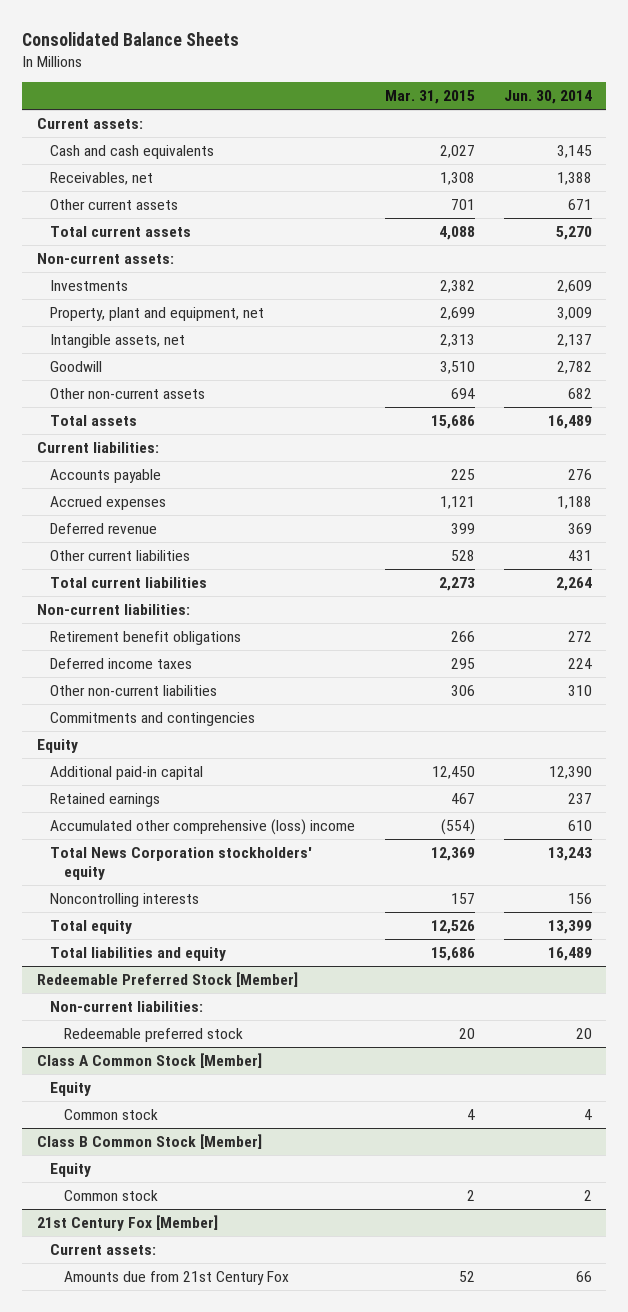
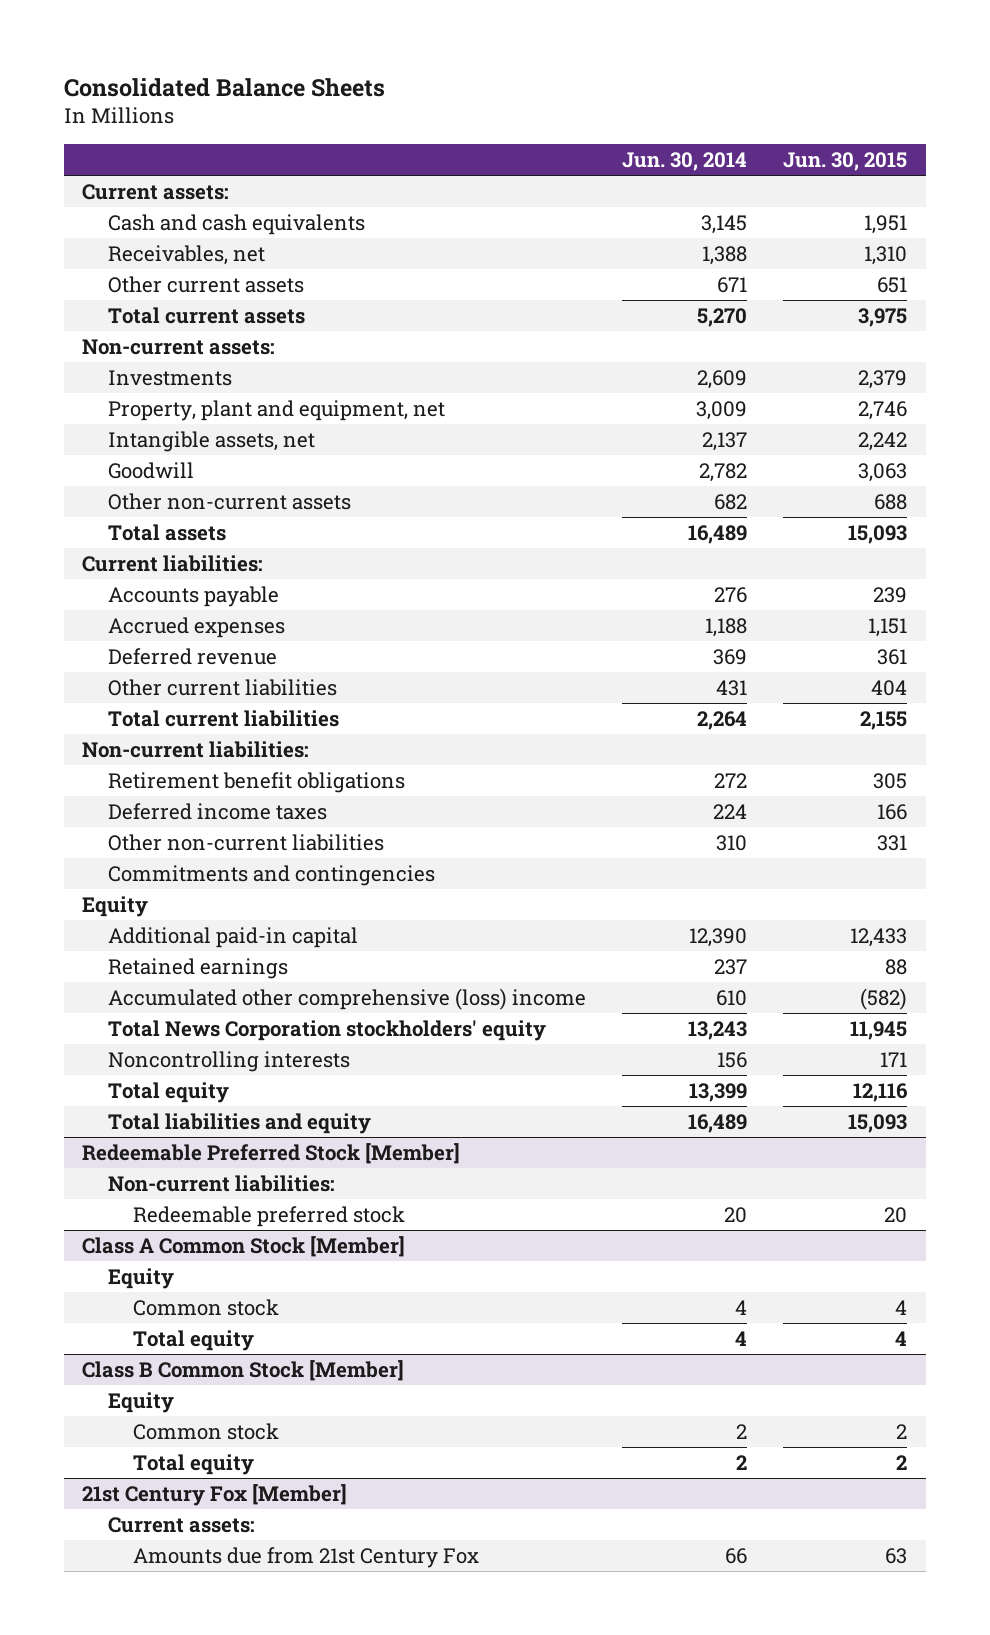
- | Mar. 31, 2015 | Jun. 30, 2014
+ | Jun. 30, 2014 | Jun. 30, 2015
@ Class A Common Stock [Member]
+ Total equity | 4 | 4
@ Class B Common Stock [Member]
+ Total equity | 2 | 2

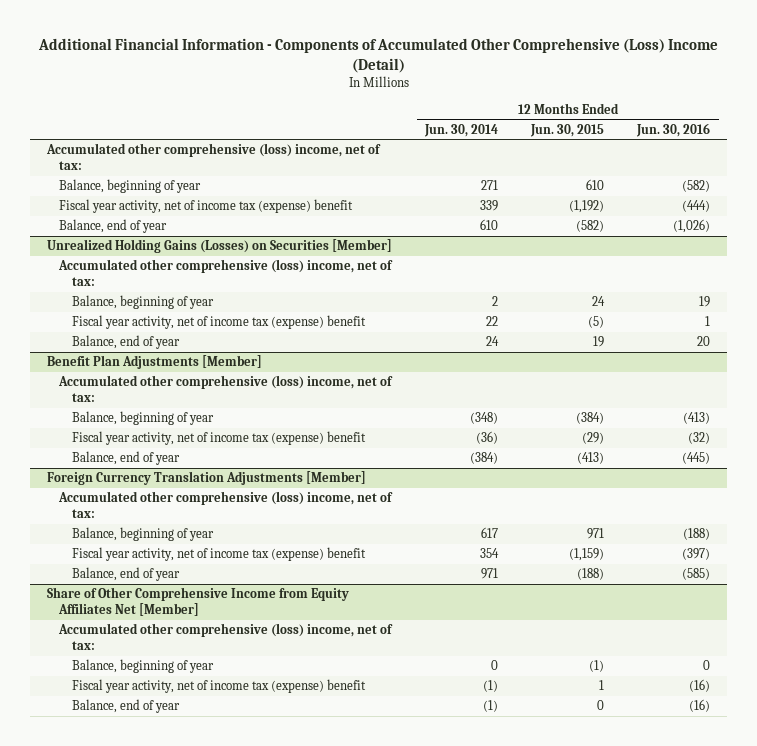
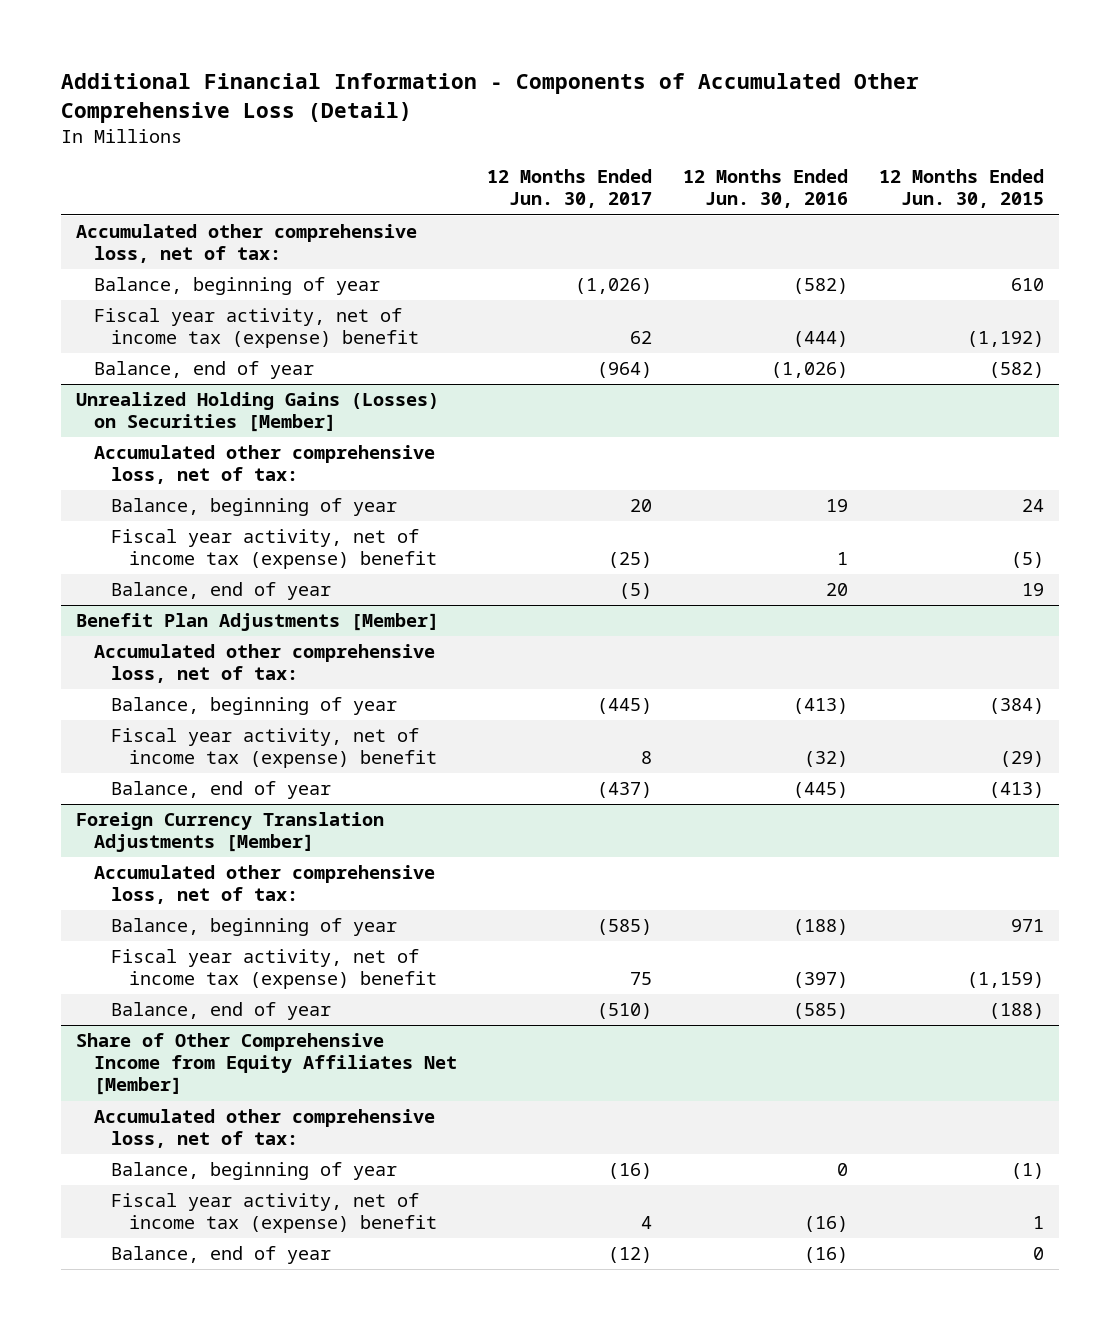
- Additional Financial Information - Components of Accumulated Other Comprehensive (Loss) Income (Detail)
+ Additional Financial Information - Components of Accumulated Other Comprehensive Loss (Detail)
- | 12 Months Ended Jun. 30, 2014 | 12 Months Ended Jun. 30, 2015 | 12 Months Ended Jun. 30, 2016
+ | 12 Months Ended Jun. 30, 2017 | 12 Months Ended Jun. 30, 2016 | 12 Months Ended Jun. 30, 2015
- Accumulated other comprehensive (loss) income, net of tax:
+ Accumulated other comprehensive loss, net of tax:
@ Unrealized Holding Gains (Losses) on Securities [Member]
- Accumulated other comprehensive (loss) income, net of tax:
+ Accumulated other comprehensive loss, net of tax:
@ Benefit Plan Adjustments [Member]
- Accumulated other comprehensive (loss) income, net of tax:
+ Accumulated other comprehensive loss, net of tax:
@ Foreign Currency Translation Adjustments [Member]
- Accumulated other comprehensive (loss) income, net of tax:
+ Accumulated other comprehensive loss, net of tax:
@ Share of Other Comprehensive Income from Equity Affiliates Net [Member]
- Accumulated other comprehensive (loss) income, net of tax:
+ Accumulated other comprehensive loss, net of tax:

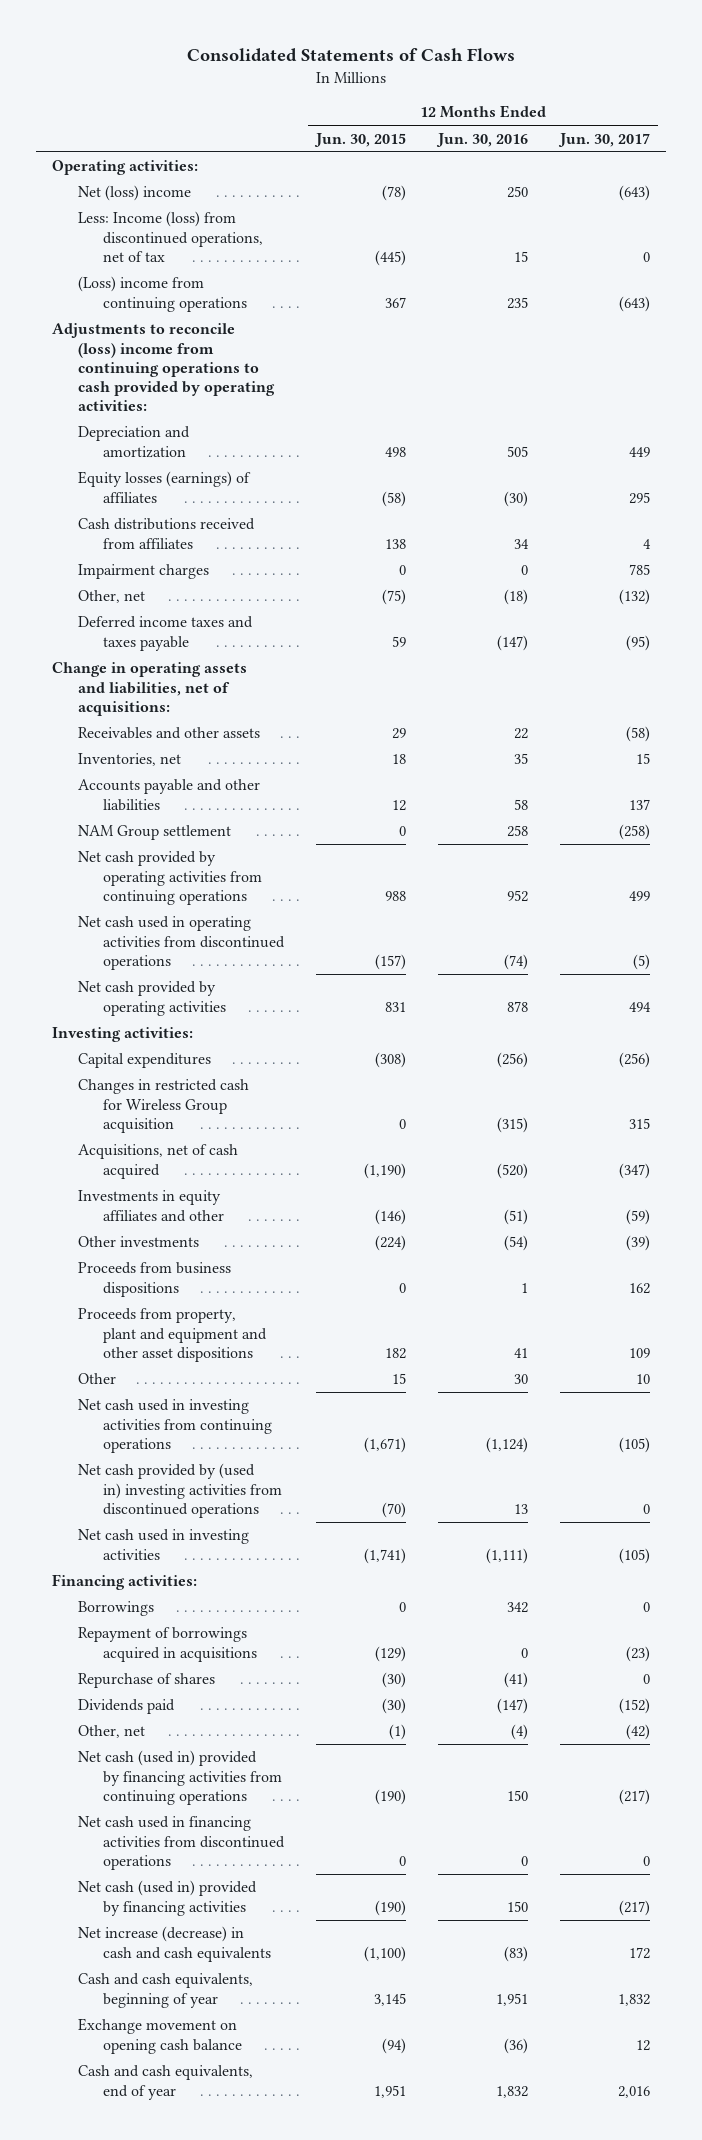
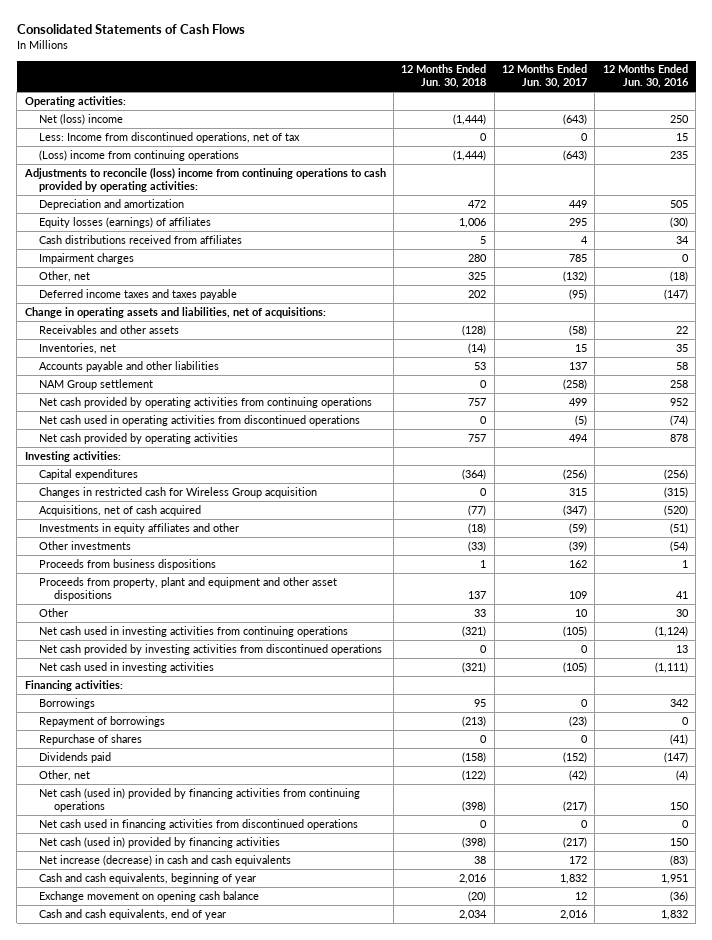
- | 12 Months Ended Jun. 30, 2015 | 12 Months Ended Jun. 30, 2016 | 12 Months Ended Jun. 30, 2017
+ | 12 Months Ended Jun. 30, 2018 | 12 Months Ended Jun. 30, 2017 | 12 Months Ended Jun. 30, 2016
- Less: Income (loss) from discontinued operations, net of tax | (445) | 15 | 0
+ Less: Income from discontinued operations, net of tax | 0 | 0 | 15
- Net cash provided by (used in) investing activities from discontinued operations | (70) | 13 | 0
+ Net cash provided by investing activities from discontinued operations | 0 | 0 | 13
- Repayment of borrowings acquired in acquisitions | (129) | 0 | (23)
+ Repayment of borrowings | (213) | (23) | 0

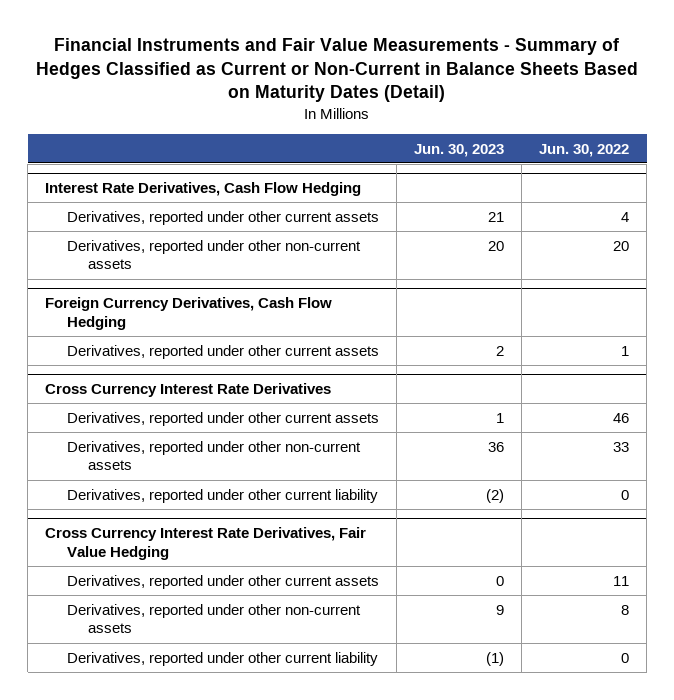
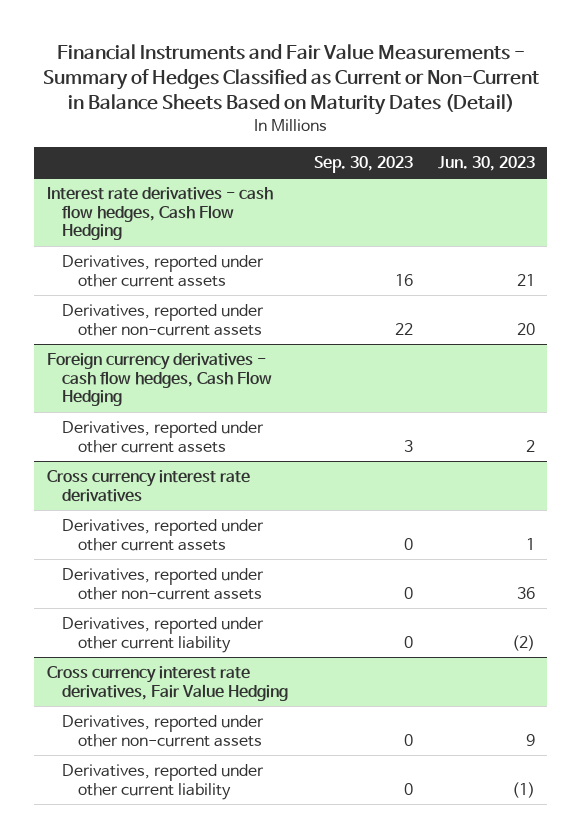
- | Jun. 30, 2023 | Jun. 30, 2022
+ | Sep. 30, 2023 | Jun. 30, 2023
- Interest Rate Derivatives, Cash Flow Hedging
+ Interest rate derivatives - cash flow hedges, Cash Flow Hedging
- Foreign Currency Derivatives, Cash Flow Hedging
+ Foreign currency derivatives - cash flow hedges, Cash Flow Hedging
- Cross Currency Interest Rate Derivatives
+ Cross currency interest rate derivatives
- Cross Currency Interest Rate Derivatives, Fair Value Hedging
- Derivatives, reported under other current assets | 0 | 11
+ Cross currency interest rate derivatives, Fair Value Hedging

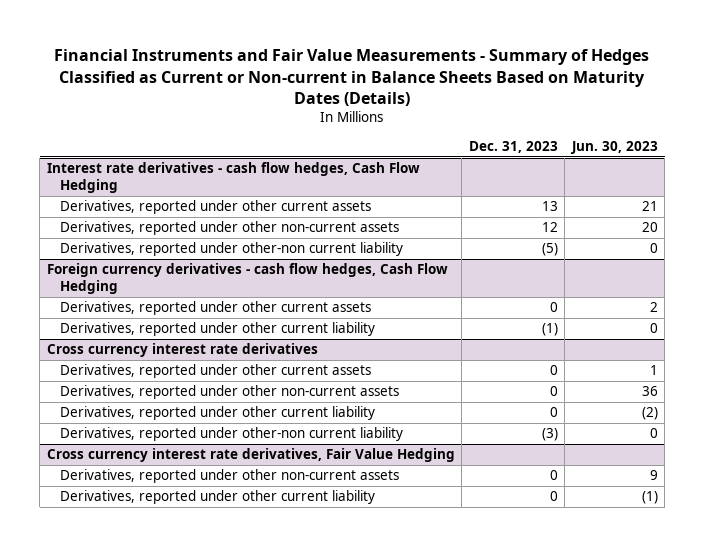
- Financial Instruments and Fair Value Measurements - Summary of Hedges Classified as Current or Non-Current in Balance Sheets Based on Maturity Dates (Detail)
+ Financial Instruments and Fair Value Measurements - Summary of Hedges Classified as Current or Non-current in Balance Sheets Based on Maturity Dates (Details)
- | Sep. 30, 2023 | Jun. 30, 2023
+ | Dec. 31, 2023 | Jun. 30, 2023
@ Interest rate derivatives - cash flow hedges, Cash Flow Hedging
+ Derivatives, reported under other-non current liability | (5) | 0
@ Foreign currency derivatives - cash flow hedges, Cash Flow Hedging
+ Derivatives, reported under other current liability | (1) | 0
@ Cross currency interest rate derivatives
+ Derivatives, reported under other-non current liability | (3) | 0

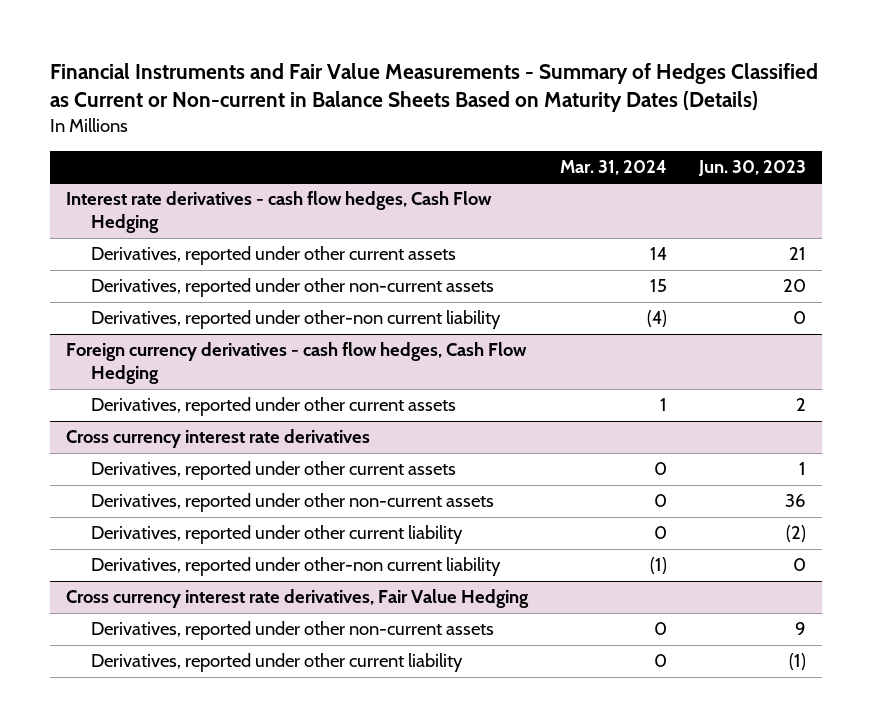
- | Dec. 31, 2023 | Jun. 30, 2023
+ | Mar. 31, 2024 | Jun. 30, 2023
@ Foreign currency derivatives - cash flow hedges, Cash Flow Hedging
- Derivatives, reported under other current liability | (1) | 0

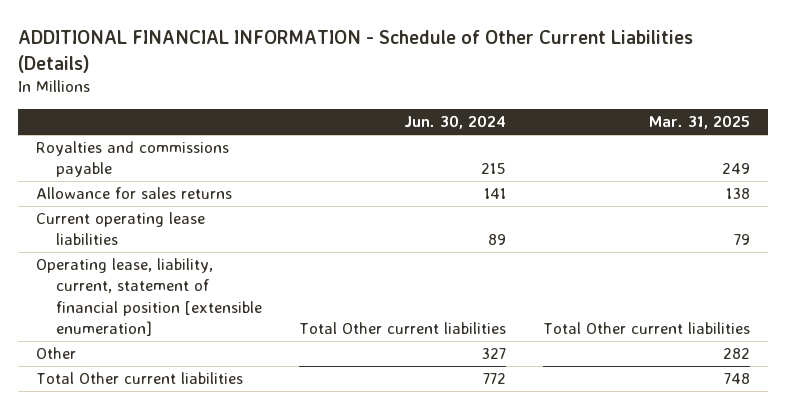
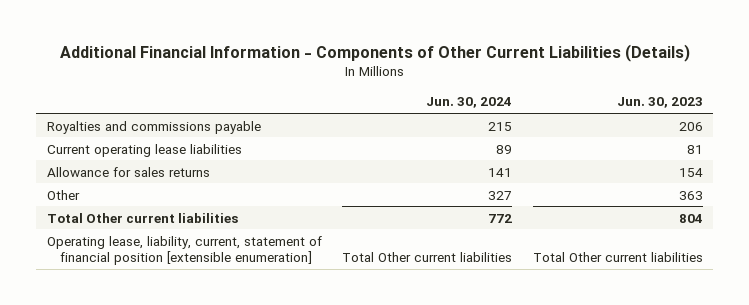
- ADDITIONAL FINANCIAL INFORMATION - Schedule of Other Current Liabilities (Details)
+ Additional Financial Information - Components of Other Current Liabilities (Details)
- | Jun. 30, 2024 | Mar. 31, 2025
+ | Jun. 30, 2024 | Jun. 30, 2023
moved down: Allowance for sales returns | 141 | 154
moved down: Operating lease, liability, current, statement of financial position [extensible enumeration] | Total Other current liabilities | Total Other current liabilities

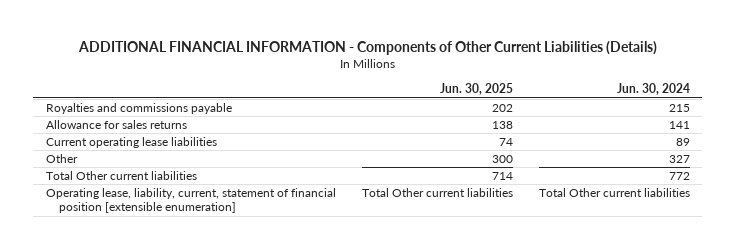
- Additional Financial Information - Components of Other Current Liabilities (Details)
+ ADDITIONAL FINANCIAL INFORMATION - Components of Other Current Liabilities (Details)
- | Jun. 30, 2024 | Jun. 30, 2023
+ | Jun. 30, 2025 | Jun. 30, 2024
moved down: Current operating lease liabilities | 74 | 89

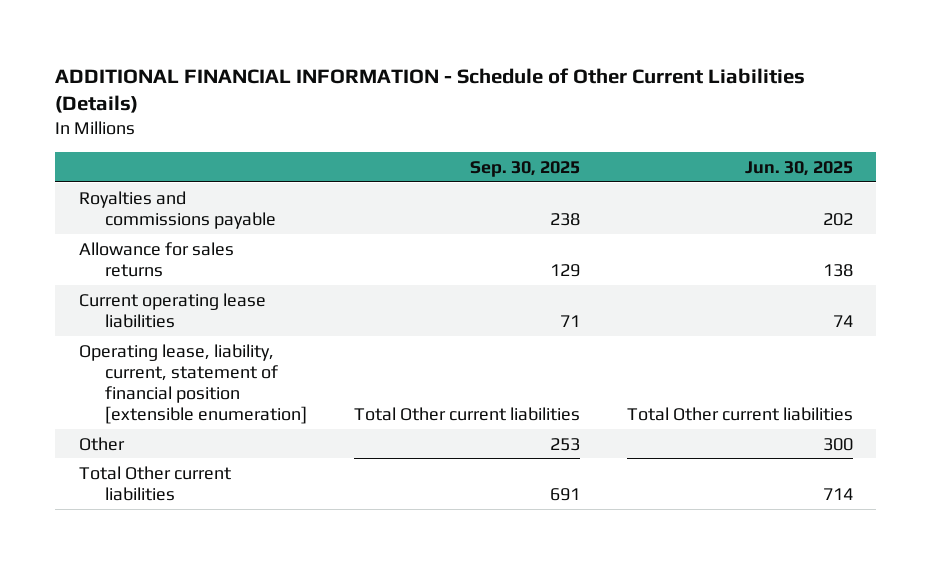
- ADDITIONAL FINANCIAL INFORMATION - Components of Other Current Liabilities (Details)
+ ADDITIONAL FINANCIAL INFORMATION - Schedule of Other Current Liabilities (Details)
- | Jun. 30, 2025 | Jun. 30, 2024
+ | Sep. 30, 2025 | Jun. 30, 2025
moved up: Operating lease, liability, current, statement of financial position [extensible enumeration] | Total Other current liabilities | Total Other current liabilities

